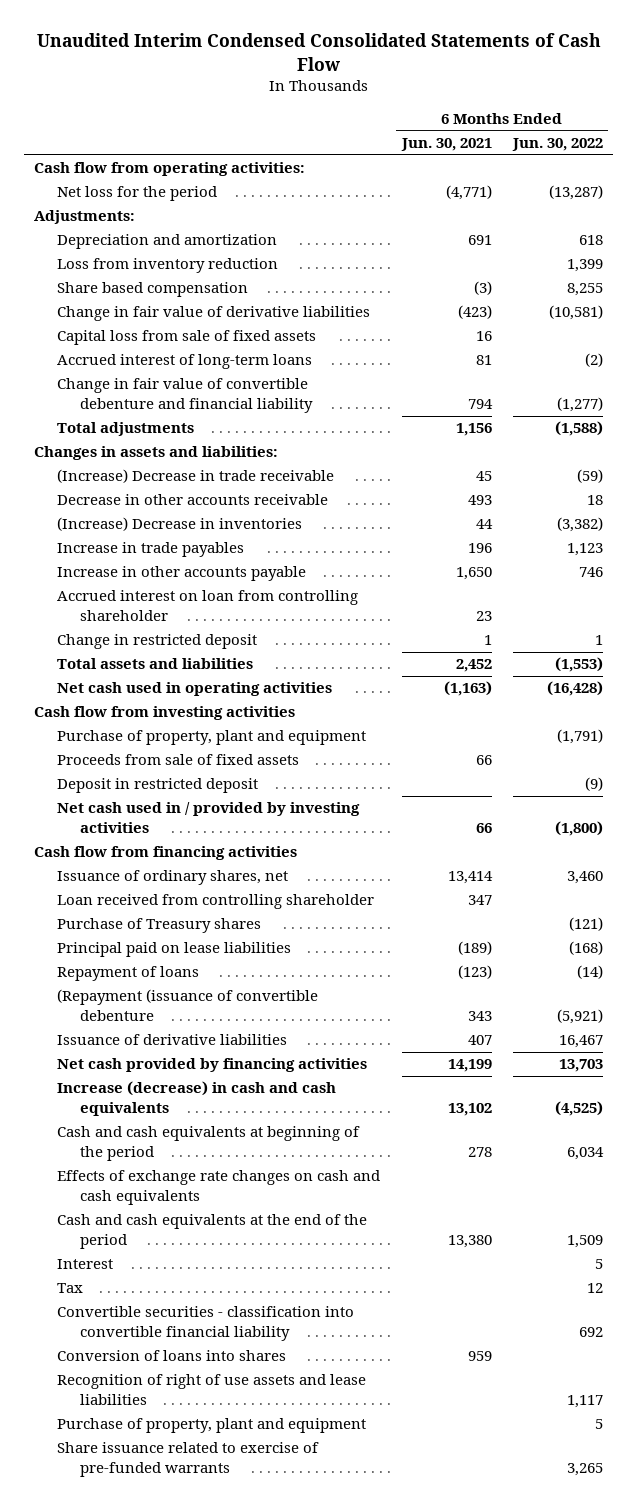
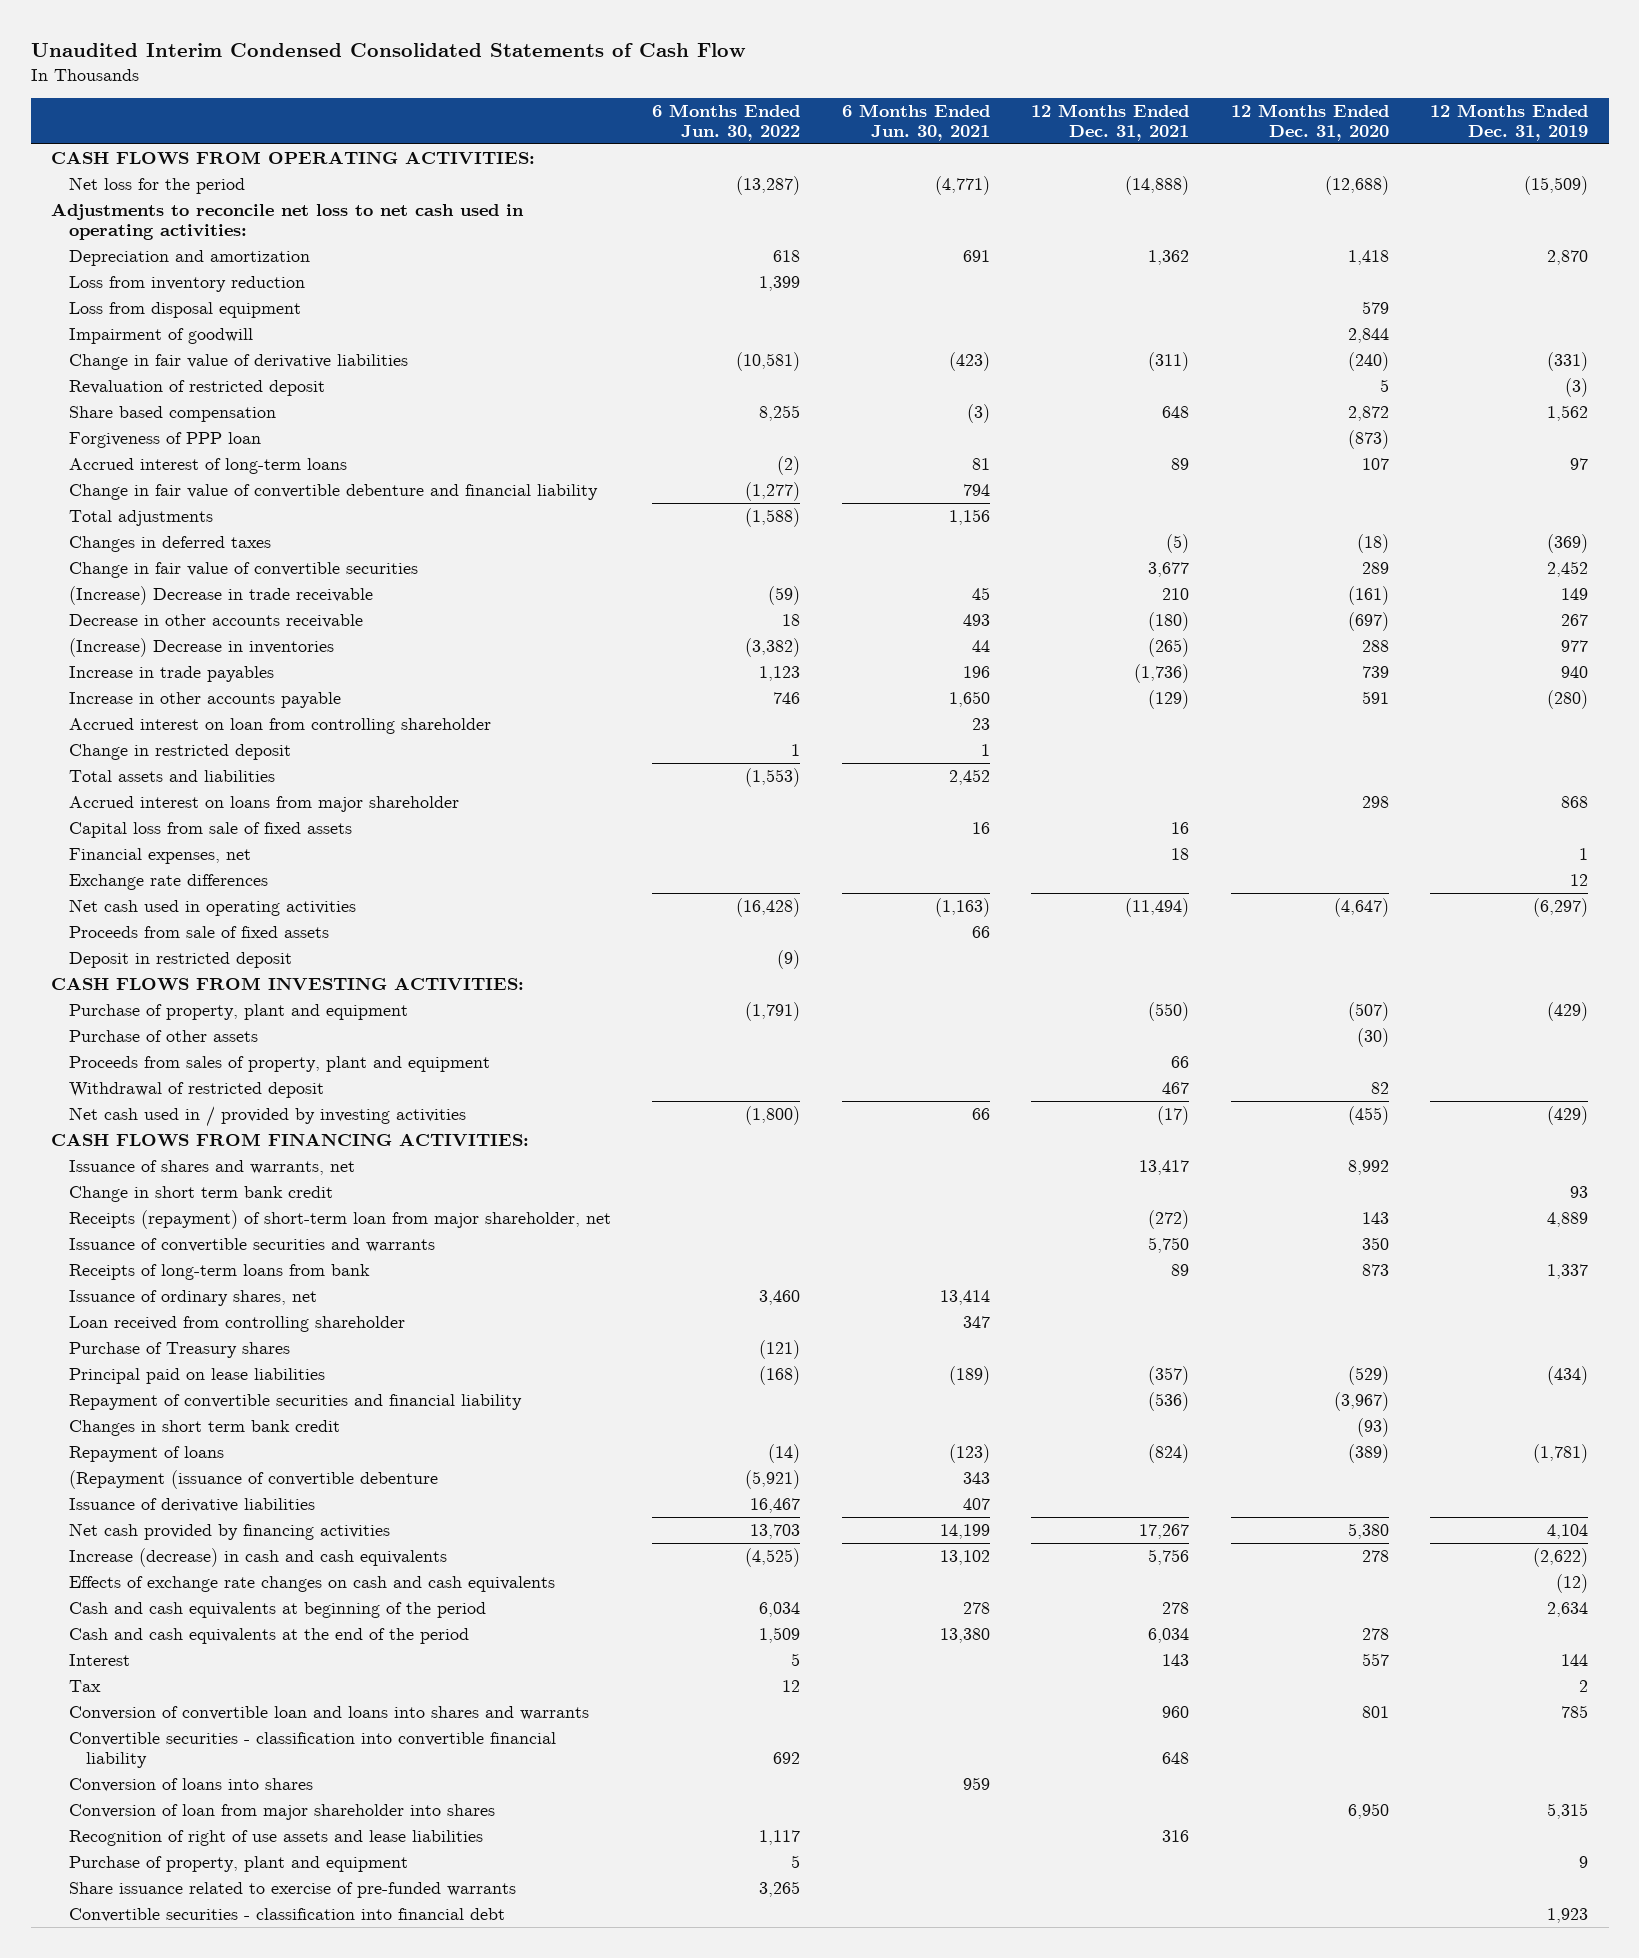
- | 6 Months Ended Jun. 30, 2021 | 6 Months Ended Jun. 30, 2022
+ | 6 Months Ended Jun. 30, 2022 | 6 Months Ended Jun. 30, 2021 | 12 Months Ended Dec. 31, 2021 | 12 Months Ended Dec. 31, 2020 | 12 Months Ended Dec. 31, 2019
- Cash flow from operating activities:
+ CASH FLOWS FROM OPERATING ACTIVITIES:
- Adjustments:
+ Adjustments to reconcile net loss to net cash used in operating activities:
+ Loss from disposal equipment | | | | 579 |
+ Impairment of goodwill | | | | 2,844 |
+ Revaluation of restricted deposit | | | | 5 | (3)
moved down: Share based compensation | 8,255 | (3) | 648 | 2,872 | 1,562
+ Forgiveness of PPP loan | | | | (873) |
- Changes in assets and liabilities:
+ Changes in deferred taxes | | | (5) | (18) | (369)
+ Change in fair value of convertible securities | | | 3,677 | 289 | 2,452
+ Accrued interest on loans from major shareholder | | | | 298 | 868
moved down: Capital loss from sale of fixed assets | | 16 | 16 | |
+ Financial expenses, net | | | 18 | | 1
+ Exchange rate differences | | | | | 12
- Cash flow from investing activities
+ CASH FLOWS FROM INVESTING ACTIVITIES:
moved down: Purchase of property, plant and equipment | (1,791) | | (550) | (507) | (429)
+ Purchase of other assets | | | | (30) |
+ Proceeds from sales of property, plant and equipment | | | 66 | |
+ Withdrawal of restricted deposit | | | 467 | 82 |
- Cash flow from financing activities
+ CASH FLOWS FROM FINANCING ACTIVITIES:
+ Issuance of shares and warrants, net | | | 13,417 | 8,992 |
+ Change in short term bank credit | | | | | 93
+ Receipts (repayment) of short-term loan from major shareholder, net | | | (272) | 143 | 4,889
+ Issuance of convertible securities and warrants | | | 5,750 | 350 |
+ Receipts of long-term loans from bank | | | 89 | 873 | 1,337
+ Repayment of convertible securities and financial liability | | | (536) | (3,967) |
+ Changes in short term bank credit | | | | (93) |
moved down: Cash and cash equivalents at beginning of the period | 6,034 | 278 | 278 | | 2,634
+ Conversion of convertible loan and loans into shares and warrants | | | 960 | 801 | 785
+ Conversion of loan from major shareholder into shares | | | | 6,950 | 5,315
+ Convertible securities - classification into financial debt | | | | | 1,923

